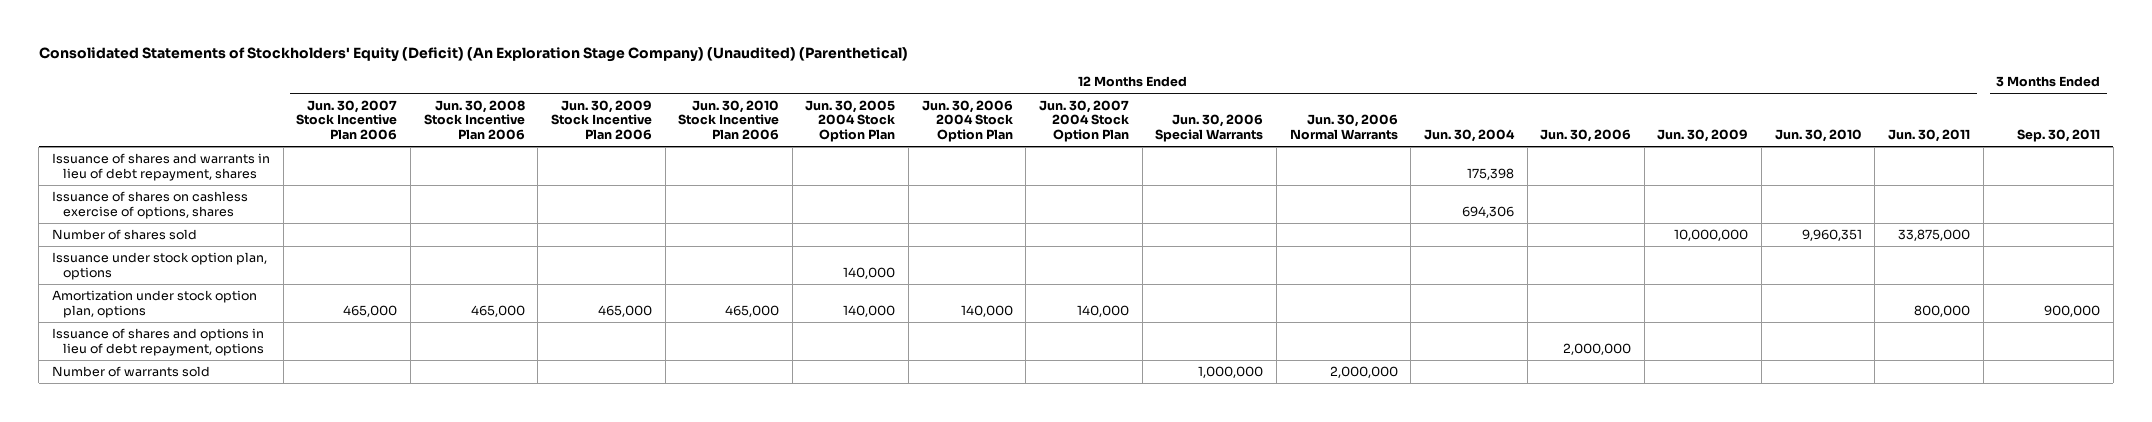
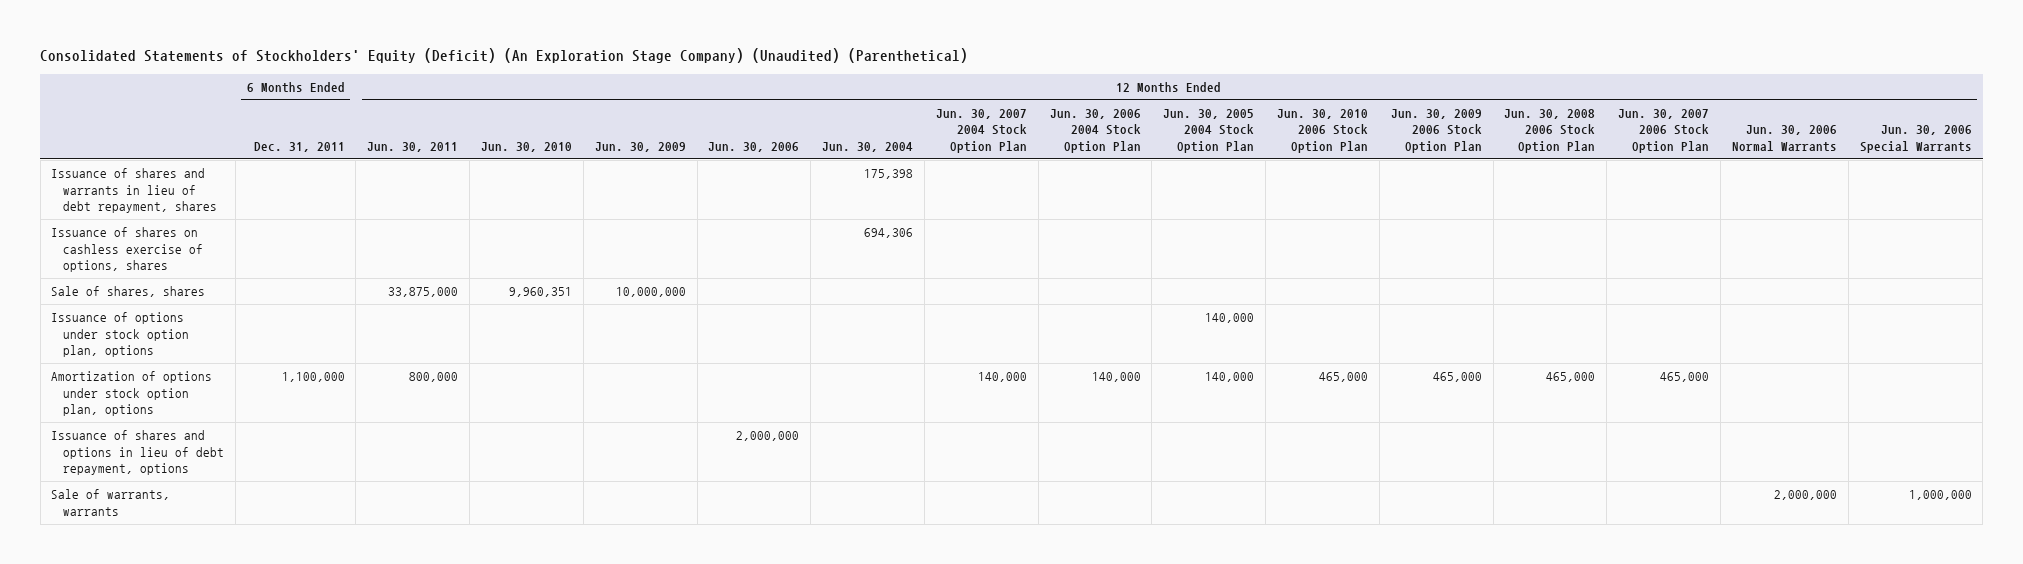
- | 12 Months Ended Jun. 30, 2007 Stock Incentive Plan 2006 | 12 Months Ended Jun. 30, 2008 Stock Incentive Plan 2006 | 12 Months Ended Jun. 30, 2009 Stock Incentive Plan 2006 | 12 Months Ended Jun. 30, 2010 Stock Incentive Plan 2006 | 12 Months Ended Jun. 30, 2005 2004 Stock Option Plan | 12 Months Ended Jun. 30, 2006 2004 Stock Option Plan | 12 Months Ended Jun. 30, 2007 2004 Stock Option Plan | 12 Months Ended Jun. 30, 2006 Special Warrants | 12 Months Ended Jun. 30, 2006 Normal Warrants | 12 Months Ended Jun. 30, 2004 | 12 Months Ended Jun. 30, 2006 | 12 Months Ended Jun. 30, 2009 | 12 Months Ended Jun. 30, 2010 | 12 Months Ended Jun. 30, 2011 | 3 Months Ended Sep. 30, 2011
+ | 6 Months Ended Dec. 31, 2011 | 12 Months Ended Jun. 30, 2011 | 12 Months Ended Jun. 30, 2010 | 12 Months Ended Jun. 30, 2009 | 12 Months Ended Jun. 30, 2006 | 12 Months Ended Jun. 30, 2004 | 12 Months Ended Jun. 30, 2007 2004 Stock Option Plan | 12 Months Ended Jun. 30, 2006 2004 Stock Option Plan | 12 Months Ended Jun. 30, 2005 2004 Stock Option Plan | 12 Months Ended Jun. 30, 2010 2006 Stock Option Plan | 12 Months Ended Jun. 30, 2009 2006 Stock Option Plan | 12 Months Ended Jun. 30, 2008 2006 Stock Option Plan | 12 Months Ended Jun. 30, 2007 2006 Stock Option Plan | 12 Months Ended Jun. 30, 2006 Normal Warrants | 12 Months Ended Jun. 30, 2006 Special Warrants
- Number of shares sold | | | | | | | | | | | | 10,000,000 | 9,960,351 | 33,875,000 |
- Issuance under stock option plan, options | | | | | 140,000 | | | | | | | | | |
- Amortization under stock option plan, options | 465,000 | 465,000 | 465,000 | 465,000 | 140,000 | 140,000 | 140,000 | | | | | | | 800,000 | 900,000
+ Sale of shares, shares | | 33,875,000 | 9,960,351 | 10,000,000 | | | | | | | | | | |
+ Issuance of options under stock option plan, options | | | | | | | | | 140,000 | | | | | |
+ Amortization of options under stock option plan, options | 1,100,000 | 800,000 | | | | | 140,000 | 140,000 | 140,000 | 465,000 | 465,000 | 465,000 | 465,000 | |
- Number of warrants sold | | | | | | | | 1,000,000 | 2,000,000 | | | | | |
+ Sale of warrants, warrants | | | | | | | | | | | | | | 2,000,000 | 1,000,000

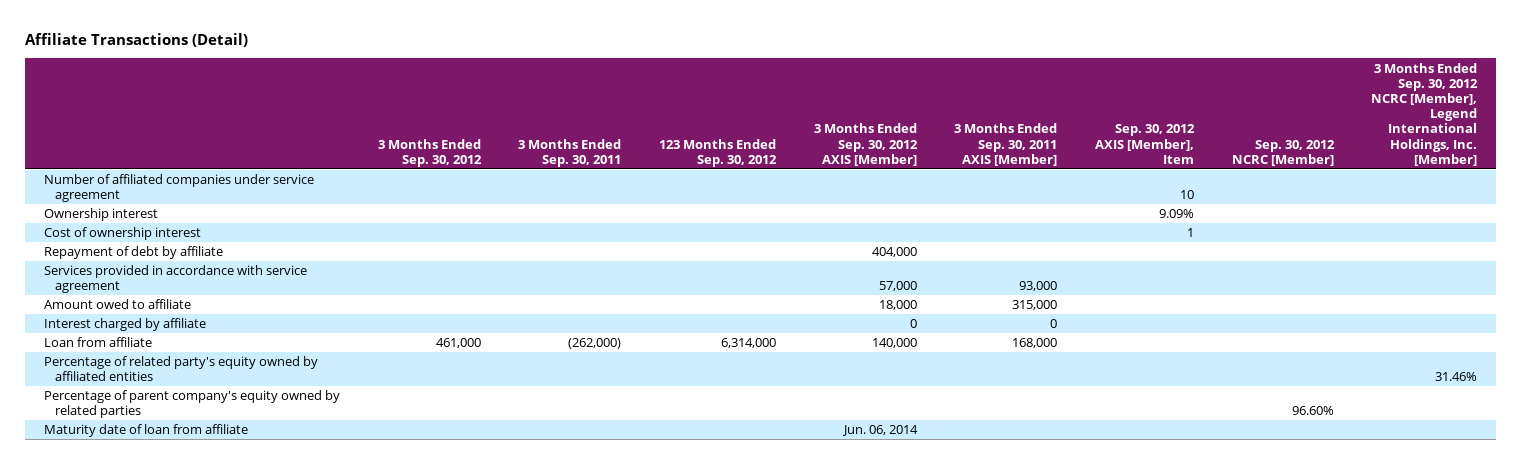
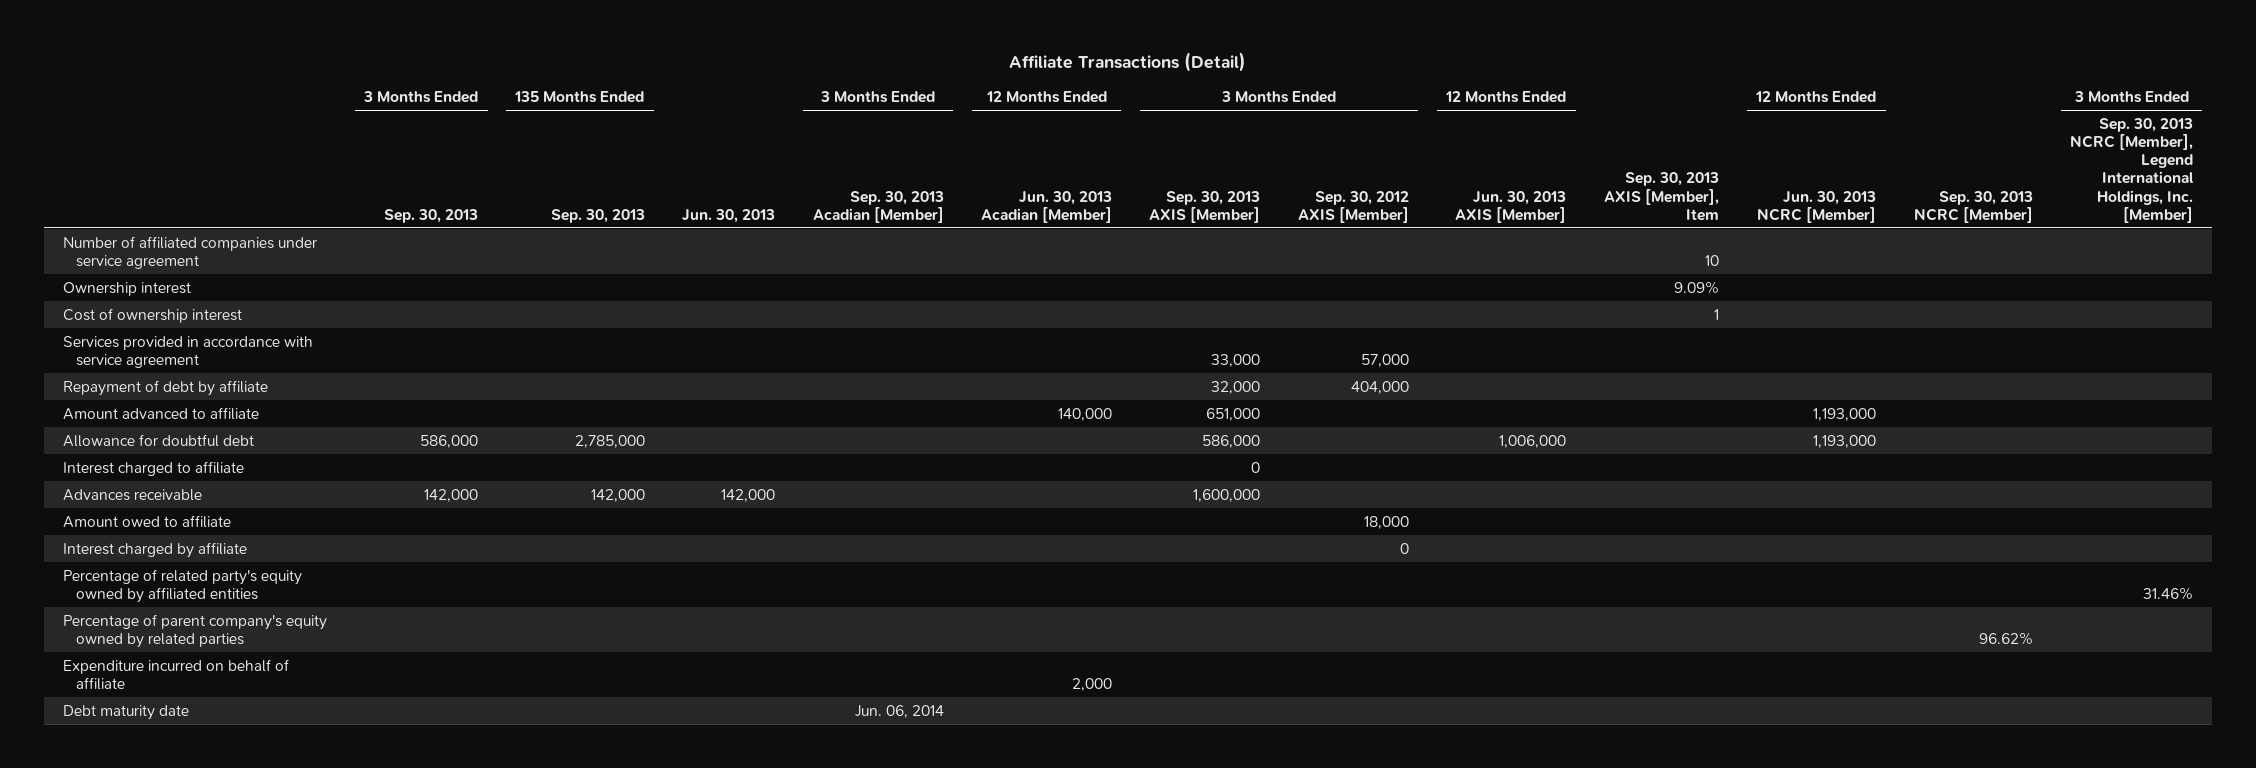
- | 3 Months Ended Sep. 30, 2012 | 3 Months Ended Sep. 30, 2011 | 123 Months Ended Sep. 30, 2012 | 3 Months Ended Sep. 30, 2012 AXIS [Member] | 3 Months Ended Sep. 30, 2011 AXIS [Member] | Sep. 30, 2012 AXIS [Member], Item | Sep. 30, 2012 NCRC [Member] | 3 Months Ended Sep. 30, 2012 NCRC [Member], Legend International Holdings, Inc. [Member]
+ | 3 Months Ended Sep. 30, 2013 | 135 Months Ended Sep. 30, 2013 | Jun. 30, 2013 | 3 Months Ended Sep. 30, 2013 Acadian [Member] | 12 Months Ended Jun. 30, 2013 Acadian [Member] | 3 Months Ended Sep. 30, 2013 AXIS [Member] | 3 Months Ended Sep. 30, 2012 AXIS [Member] | 12 Months Ended Jun. 30, 2013 AXIS [Member] | Sep. 30, 2013 AXIS [Member], Item | 12 Months Ended Jun. 30, 2013 NCRC [Member] | Sep. 30, 2013 NCRC [Member] | 3 Months Ended Sep. 30, 2013 NCRC [Member], Legend International Holdings, Inc. [Member]
moved down: Repayment of debt by affiliate | | | | | | 32,000 | 404,000 | | | | |
+ Amount advanced to affiliate | | | | | 140,000 | 651,000 | | | | 1,193,000 | |
+ Allowance for doubtful debt | 586,000 | 2,785,000 | | | | 586,000 | | 1,006,000 | | 1,193,000 | |
+ Interest charged to affiliate | | | | | | 0 | | | | | |
+ Advances receivable | 142,000 | 142,000 | 142,000 | | | 1,600,000 | | | | | |
- Loan from affiliate | 461,000 | (262,000) | 6,314,000 | 140,000 | 168,000 | | |
- Maturity date of loan from affiliate | | | | Jun. 06, 2014 | | | |
+ Expenditure incurred on behalf of affiliate | | | | | 2,000 | | | | | | |
+ Debt maturity date | | | | Jun. 06, 2014 | | | | | | | |

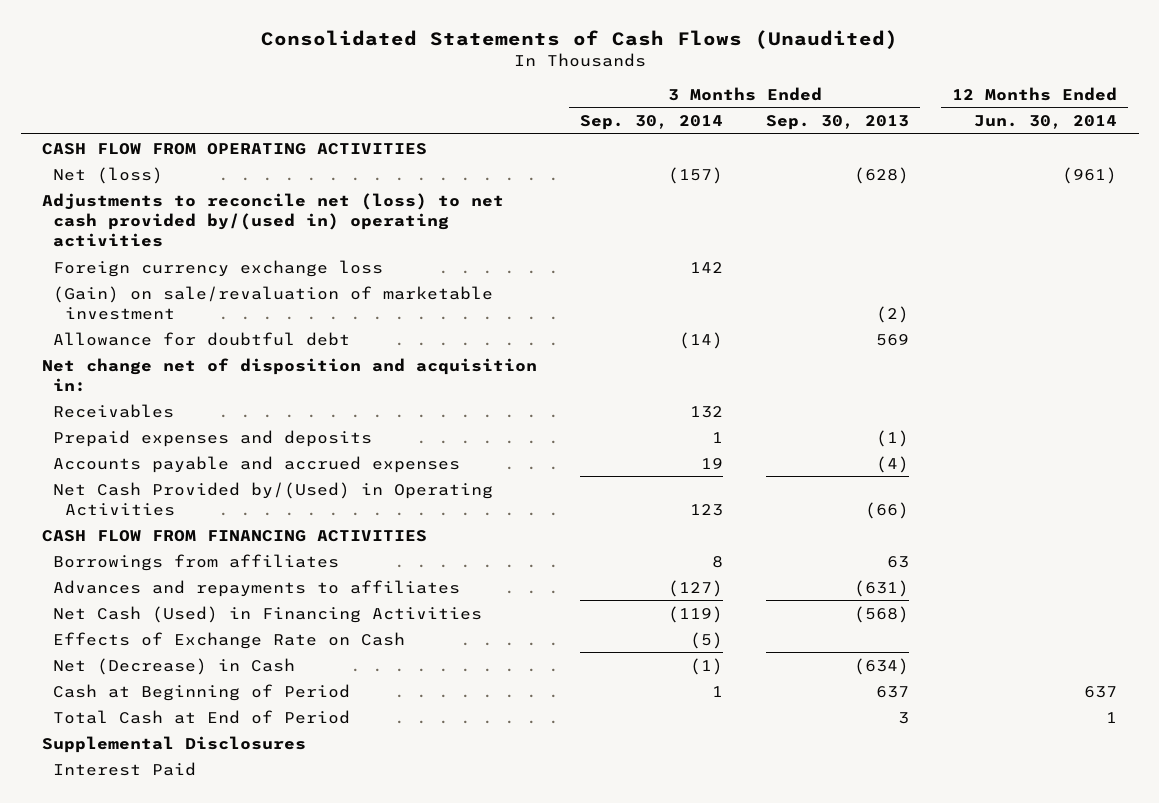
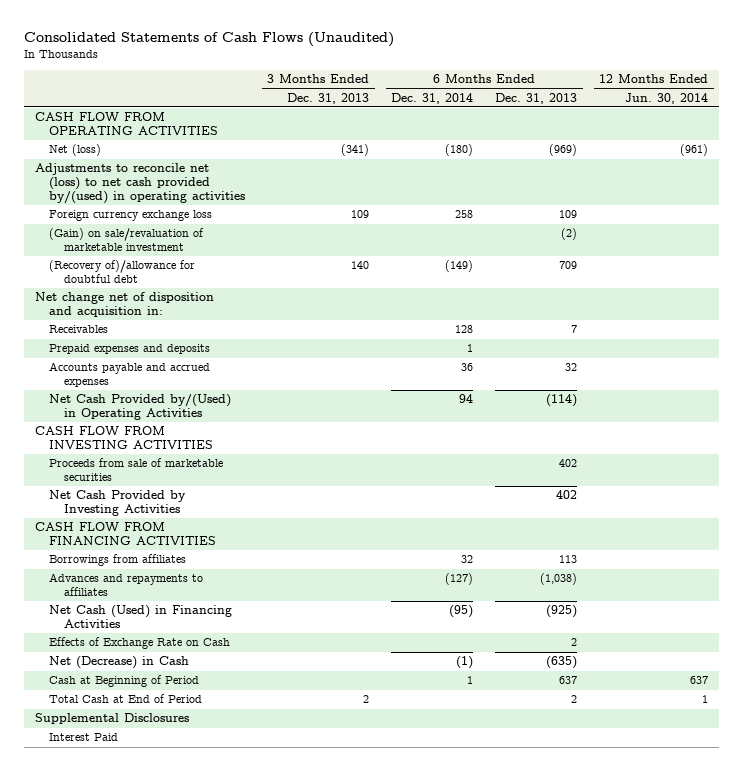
- | 3 Months Ended Sep. 30, 2014 | 3 Months Ended Sep. 30, 2013 | 12 Months Ended Jun. 30, 2014
+ | 3 Months Ended Dec. 31, 2013 | 6 Months Ended Dec. 31, 2014 | 6 Months Ended Dec. 31, 2013 | 12 Months Ended Jun. 30, 2014
- Adjustments to reconcile net (loss) to net cash provided by/(used in) operating activities
+ Adjustments to reconcile net (loss) to net cash provided by/(used) in operating activities
- Allowance for doubtful debt | (14) | 569 |
+ (Recovery of)/allowance for doubtful debt | 140 | (149) | 709 |
+ CASH FLOW FROM INVESTING ACTIVITIES
+ Proceeds from sale of marketable securities | | | 402 |
+ Net Cash Provided by Investing Activities | | | 402 |

